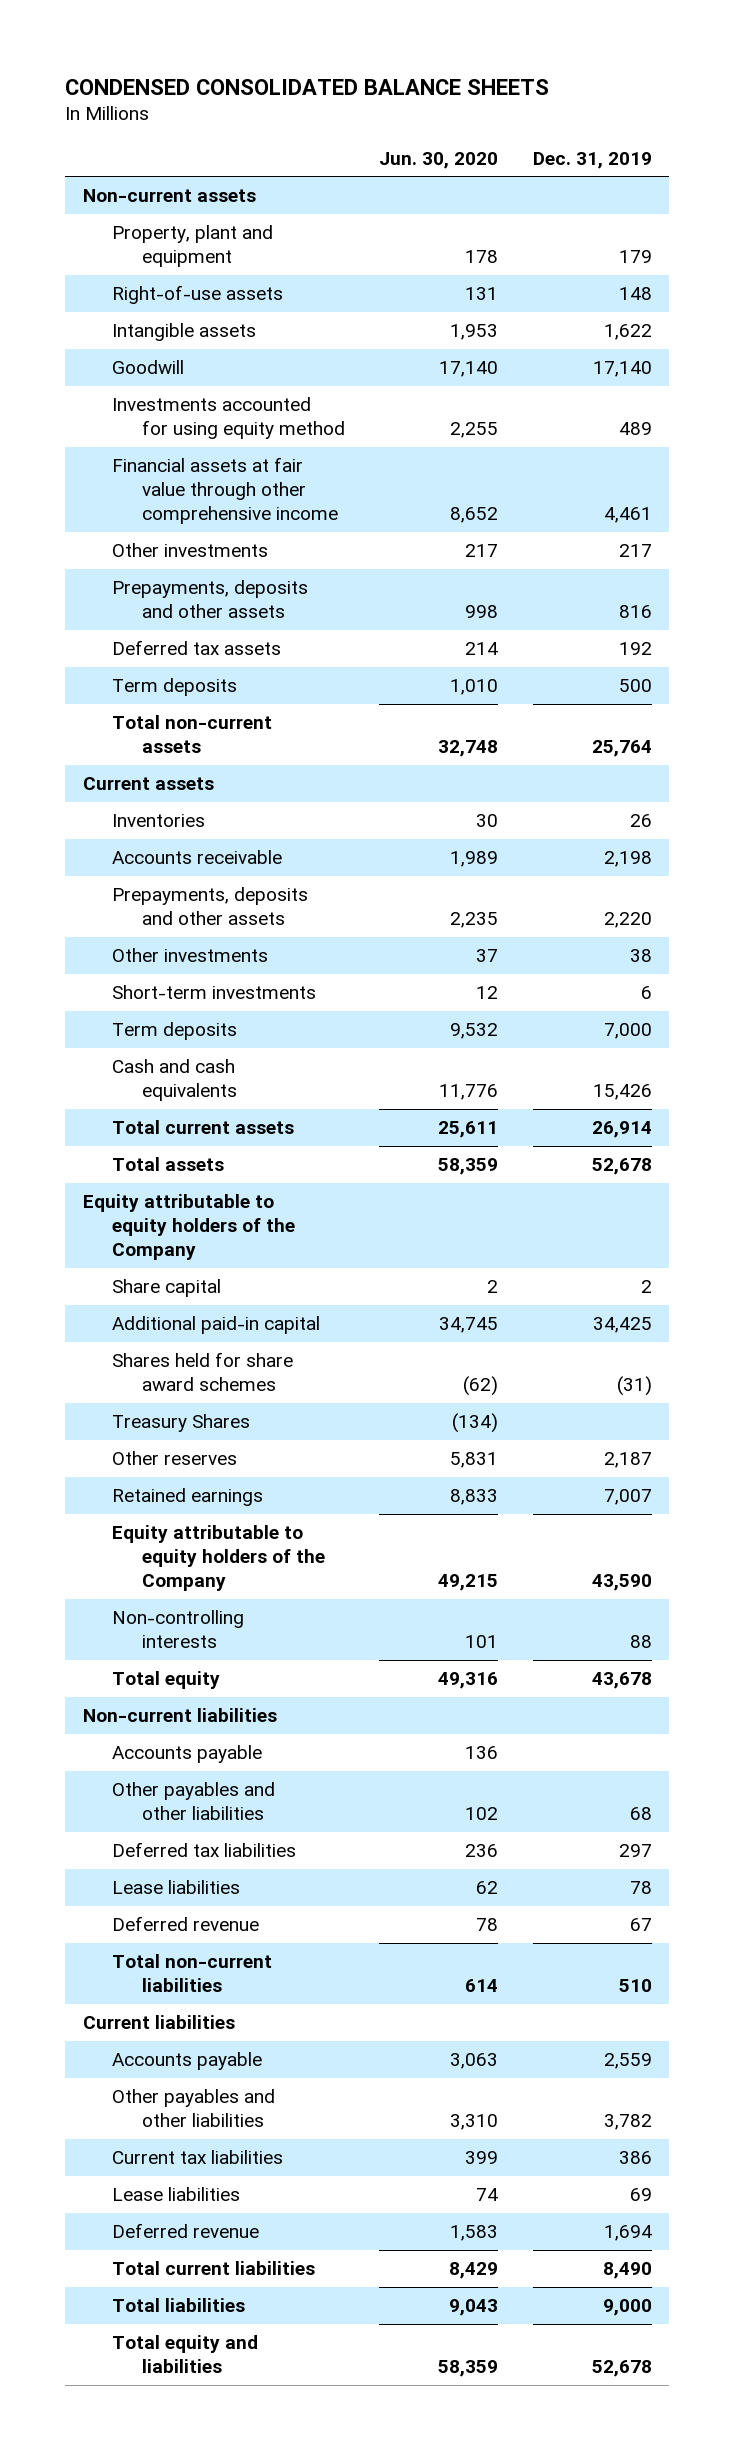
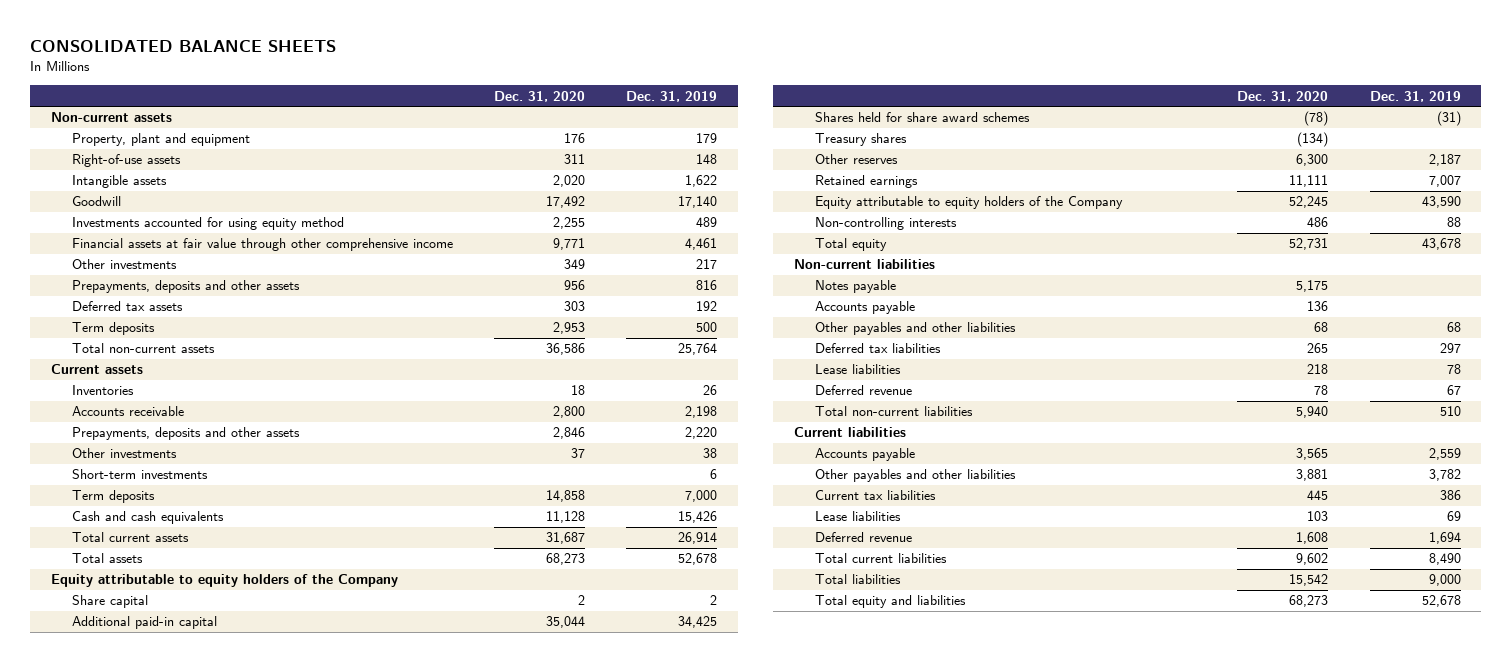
- CONDENSED CONSOLIDATED BALANCE SHEETS
+ CONSOLIDATED BALANCE SHEETS
- | Jun. 30, 2020 | Dec. 31, 2019
+ | Dec. 31, 2020 | Dec. 31, 2019
- Treasury Shares | (134) |
+ Treasury shares | (134) |
+ Notes payable | 5,175 |

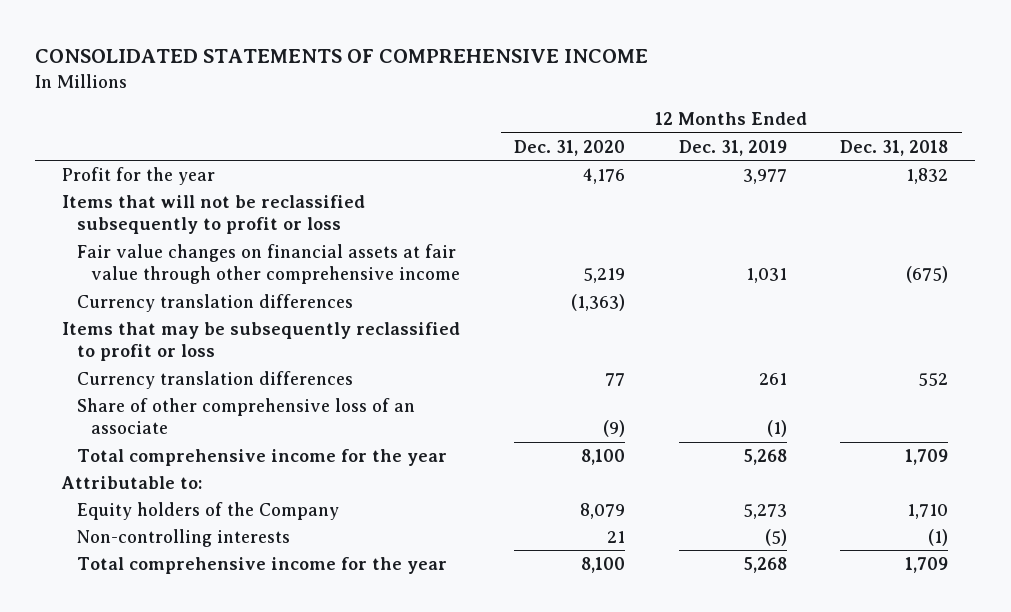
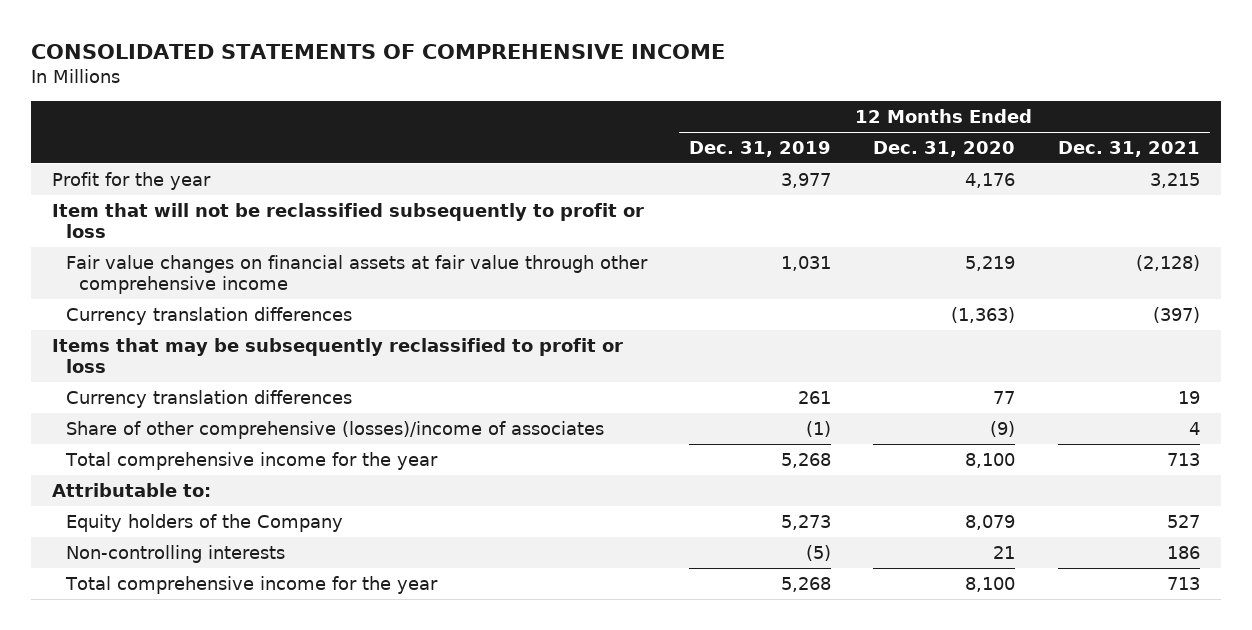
- | 12 Months Ended Dec. 31, 2020 | 12 Months Ended Dec. 31, 2019 | 12 Months Ended Dec. 31, 2018
+ | 12 Months Ended Dec. 31, 2019 | 12 Months Ended Dec. 31, 2020 | 12 Months Ended Dec. 31, 2021
- Items that will not be reclassified subsequently to profit or loss
+ Item that will not be reclassified subsequently to profit or loss
- Share of other comprehensive loss of an associate | (9) | (1) |
+ Share of other comprehensive (losses)/income of associates | (1) | (9) | 4

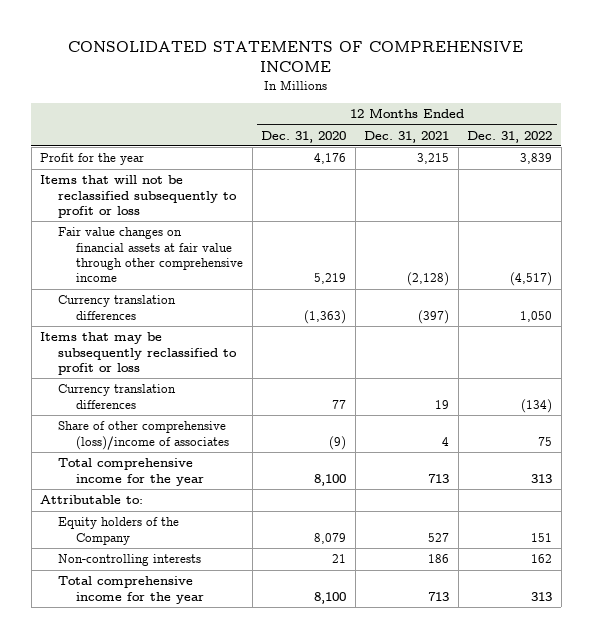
- | 12 Months Ended Dec. 31, 2019 | 12 Months Ended Dec. 31, 2020 | 12 Months Ended Dec. 31, 2021
+ | 12 Months Ended Dec. 31, 2020 | 12 Months Ended Dec. 31, 2021 | 12 Months Ended Dec. 31, 2022
- Item that will not be reclassified subsequently to profit or loss
+ Items that will not be reclassified subsequently to profit or loss
- Share of other comprehensive (losses)/income of associates | (1) | (9) | 4
+ Share of other comprehensive (loss)/income of associates | (9) | 4 | 75

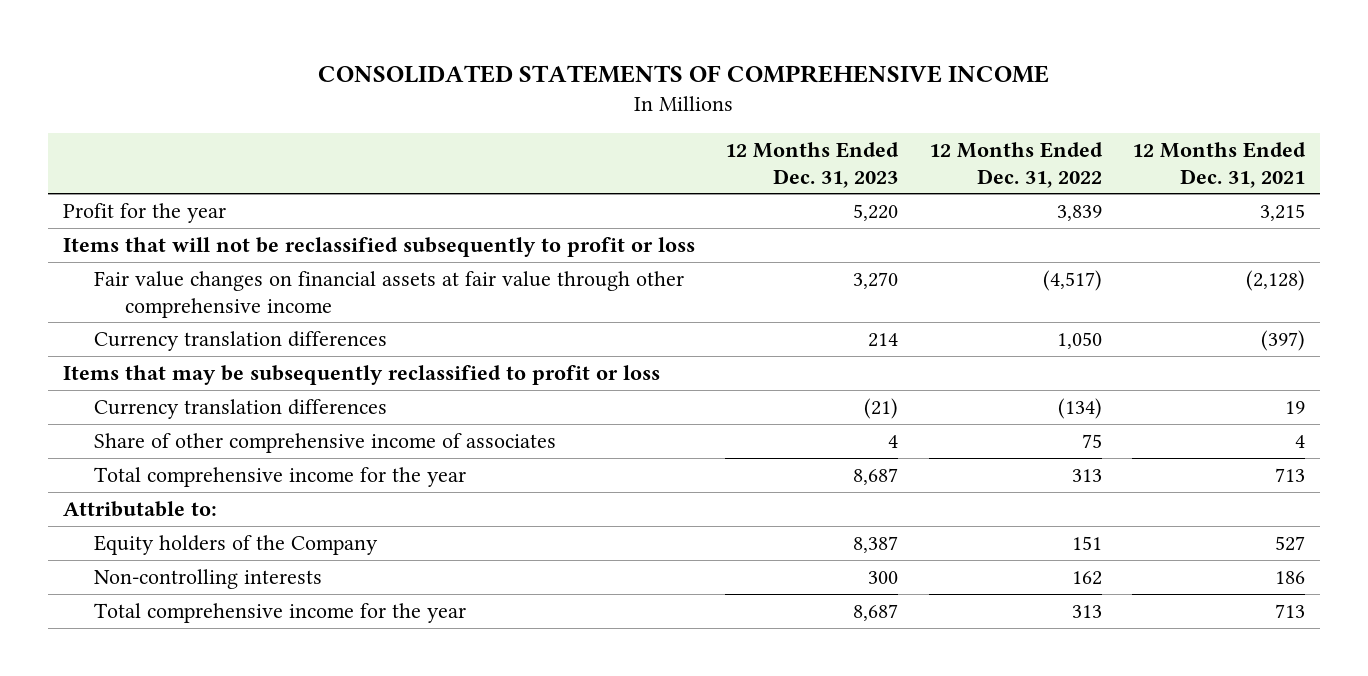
- | 12 Months Ended Dec. 31, 2020 | 12 Months Ended Dec. 31, 2021 | 12 Months Ended Dec. 31, 2022
+ | 12 Months Ended Dec. 31, 2023 | 12 Months Ended Dec. 31, 2022 | 12 Months Ended Dec. 31, 2021
- Share of other comprehensive (loss)/income of associates | (9) | 4 | 75
+ Share of other comprehensive income of associates | 4 | 75 | 4

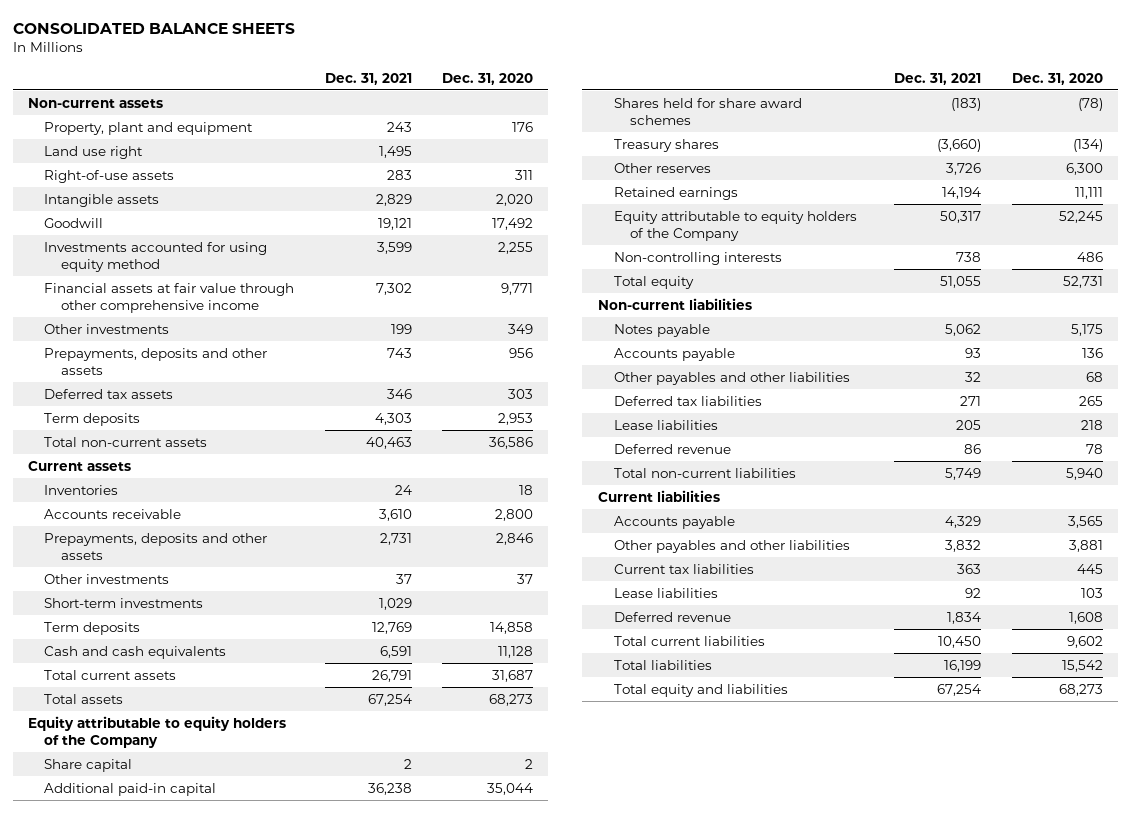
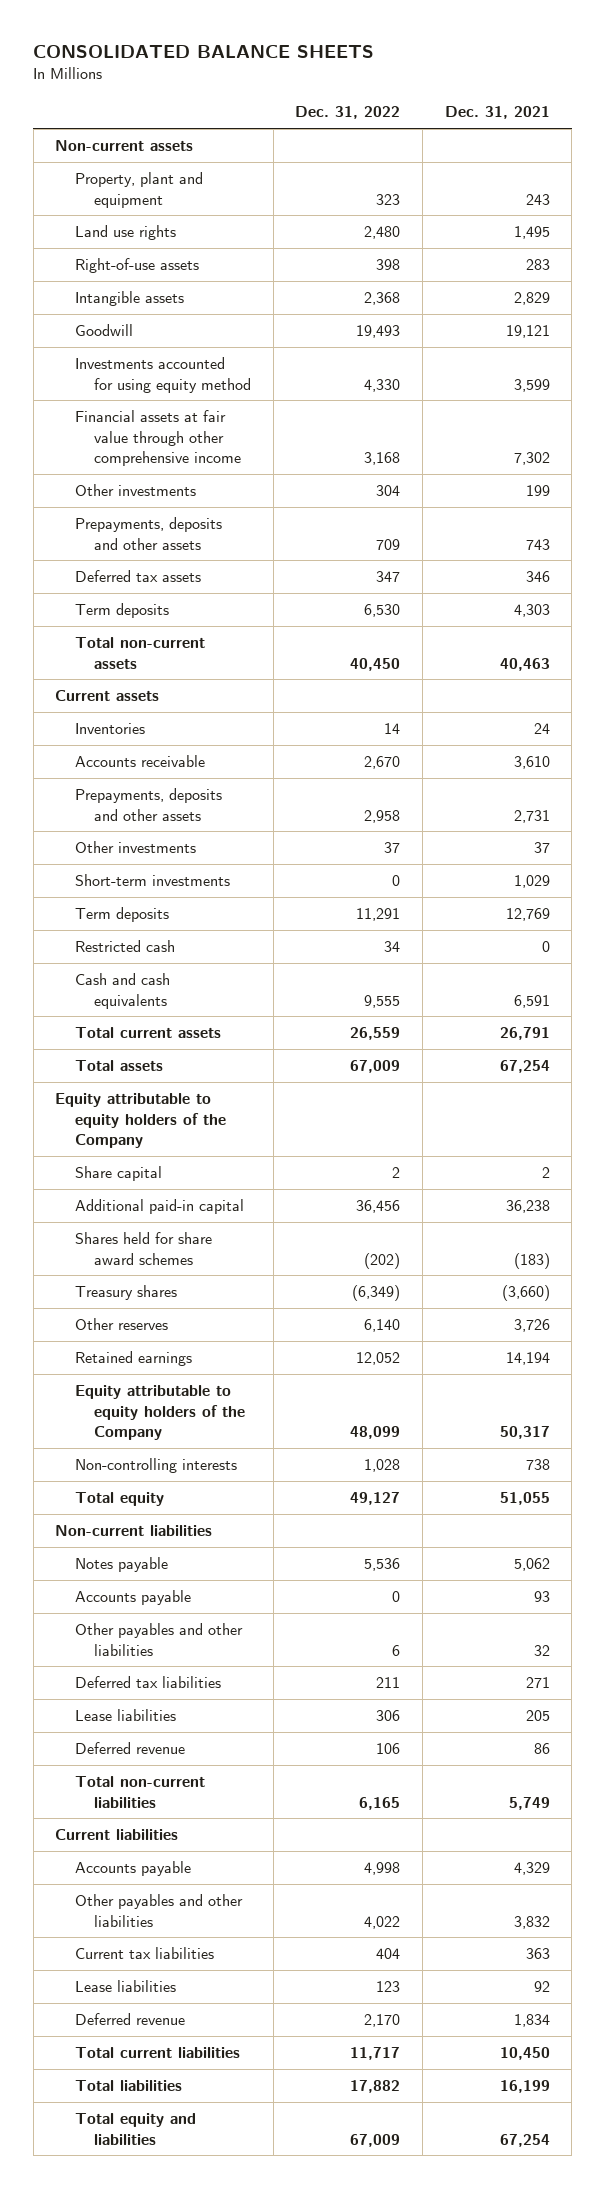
- | Dec. 31, 2021 | Dec. 31, 2020
+ | Dec. 31, 2022 | Dec. 31, 2021
- Land use right | 1,495 |
+ Land use rights | 2,480 | 1,495
+ Restricted cash | 34 | 0

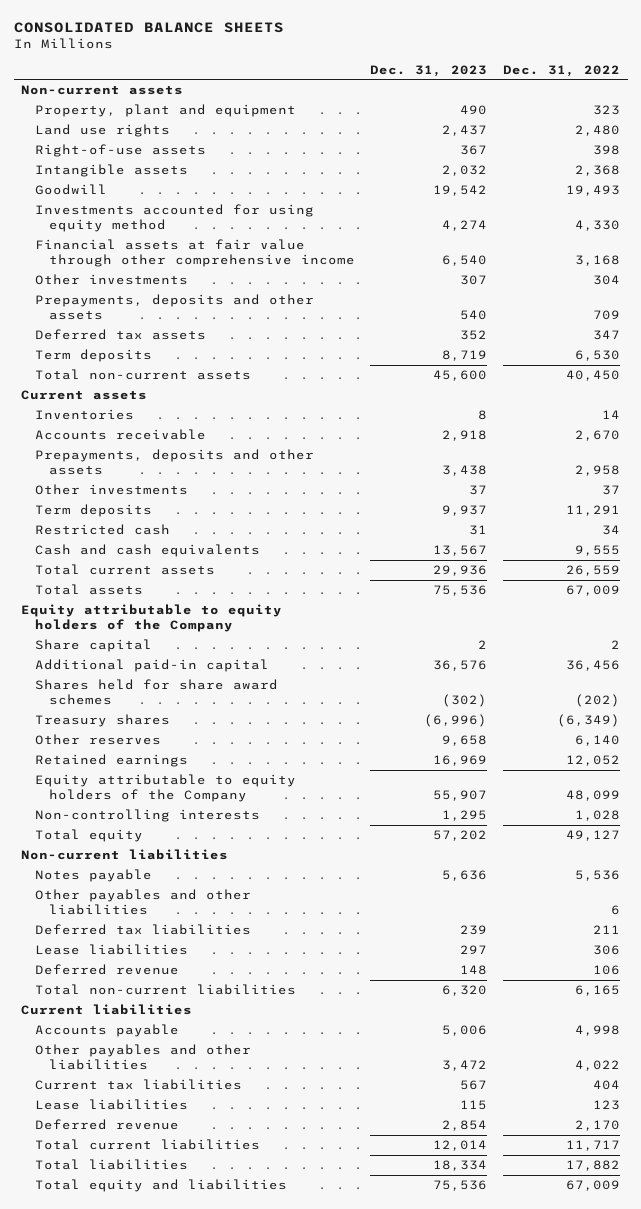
- | Dec. 31, 2022 | Dec. 31, 2021
+ | Dec. 31, 2023 | Dec. 31, 2022
- Short-term investments | 0 | 1,029
- Accounts payable | 0 | 93

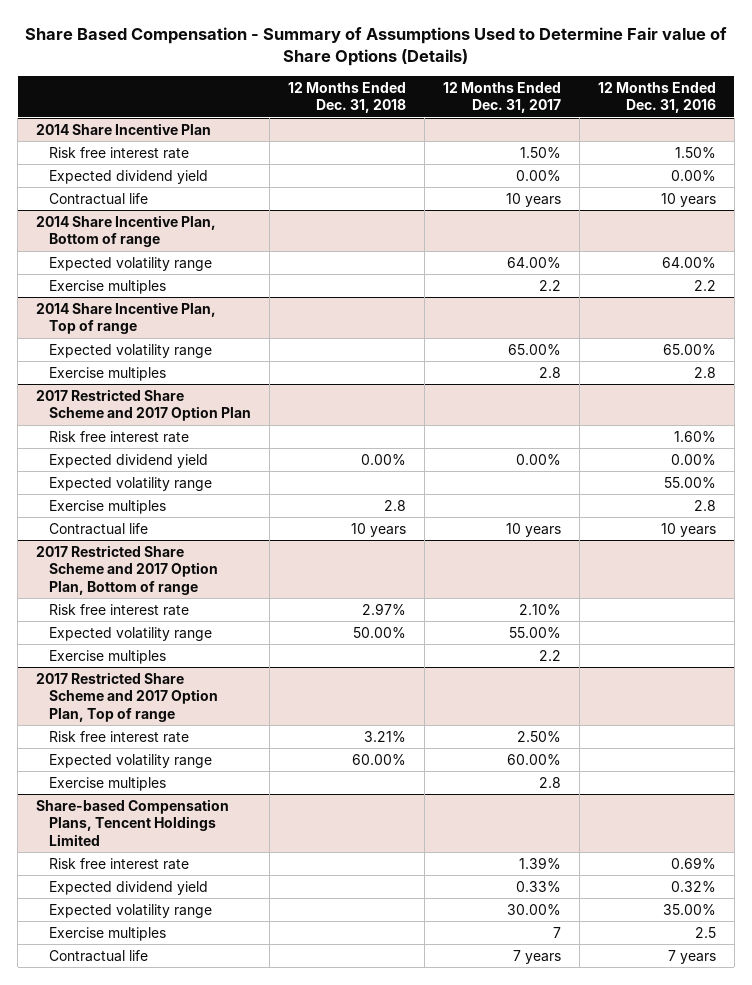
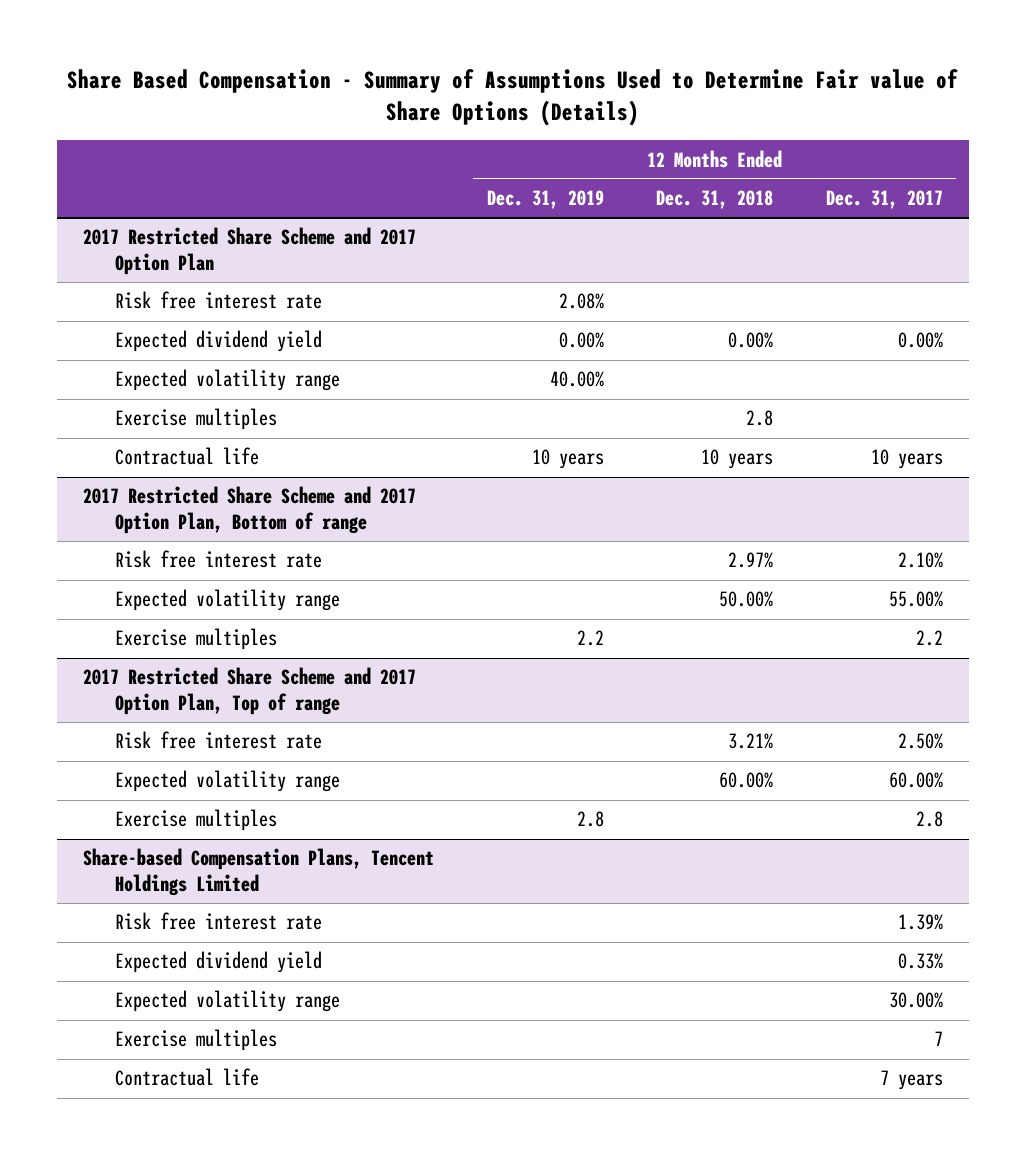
- | 12 Months Ended Dec. 31, 2018 | 12 Months Ended Dec. 31, 2017 | 12 Months Ended Dec. 31, 2016
+ | 12 Months Ended Dec. 31, 2019 | 12 Months Ended Dec. 31, 2018 | 12 Months Ended Dec. 31, 2017
- 2014 Share Incentive Plan
- Risk free interest rate | | 1.50% | 1.50%
- Expected dividend yield | | 0.00% | 0.00%
- Contractual life | | 10 years | 10 years
- 2014 Share Incentive Plan, Bottom of range
- Expected volatility range | | 64.00% | 64.00%
- Exercise multiples | | 2.2 | 2.2
- 2014 Share Incentive Plan, Top of range
- Expected volatility range | | 65.00% | 65.00%
- Exercise multiples | | 2.8 | 2.8

